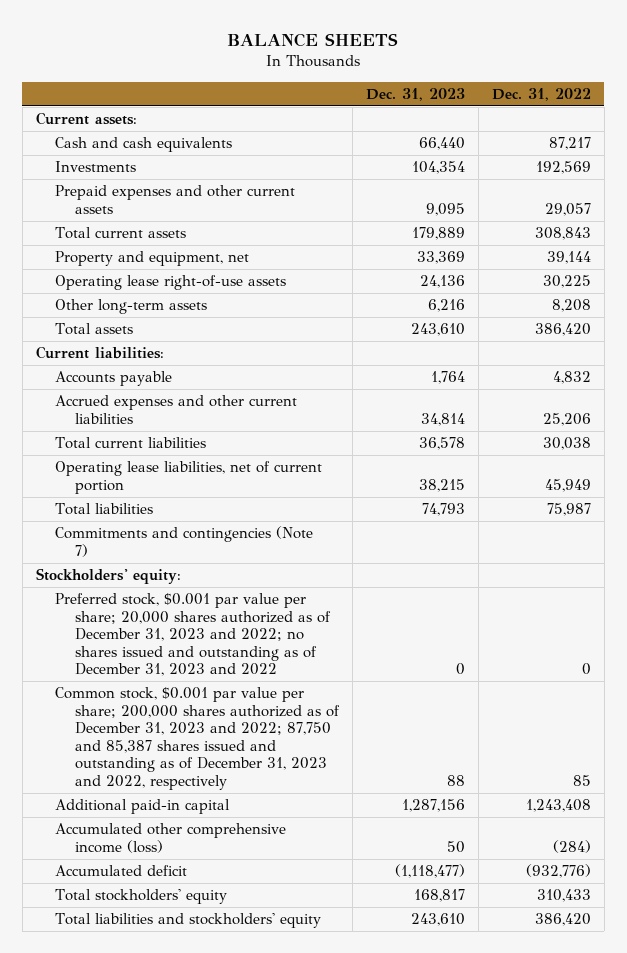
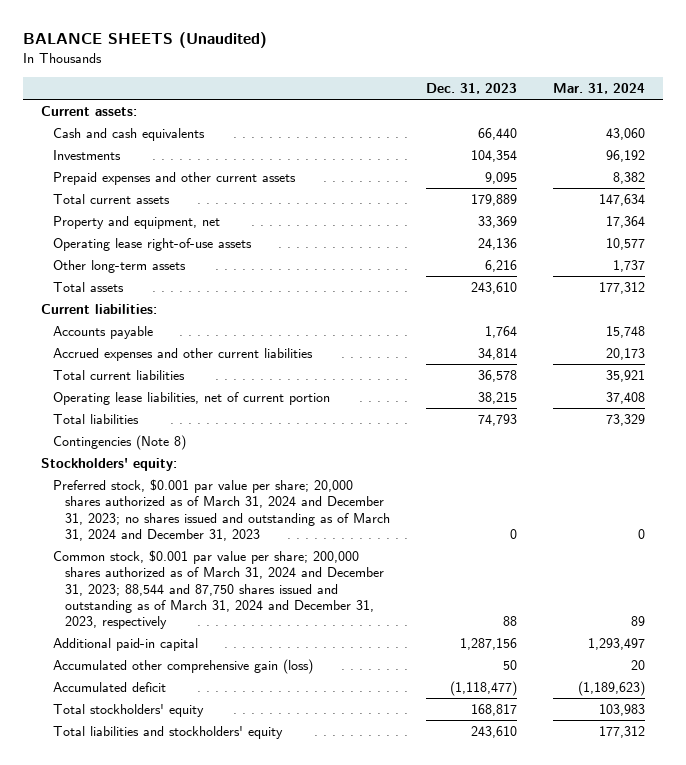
- BALANCE SHEETS
+ BALANCE SHEETS (Unaudited)
- | Dec. 31, 2023 | Dec. 31, 2022
+ | Dec. 31, 2023 | Mar. 31, 2024
- Commitments and contingencies (Note 7)
+ Contingencies (Note 8)
- Preferred stock, $0.001 par value per share; 20,000 shares authorized as of December 31, 2023 and 2022; no shares issued and outstanding as of December 31, 2023 and 2022 | 0 | 0
- Common stock, $0.001 par value per share; 200,000 shares authorized as of December 31, 2023 and 2022; 87,750 and 85,387 shares issued and outstanding as of December 31, 2023 and 2022, respectively | 88 | 85
+ Preferred stock, $0.001 par value per share; 20,000 shares authorized as of March 31, 2024 and December 31, 2023; no shares issued and outstanding as of March 31, 2024 and December 31, 2023 | 0 | 0
+ Common stock, $0.001 par value per share; 200,000 shares authorized as of March 31, 2024 and December 31, 2023; 88,544 and 87,750 shares issued and outstanding as of March 31, 2024 and December 31, 2023, respectively | 88 | 89
- Accumulated other comprehensive income (loss) | 50 | (284)
+ Accumulated other comprehensive gain (loss) | 50 | 20

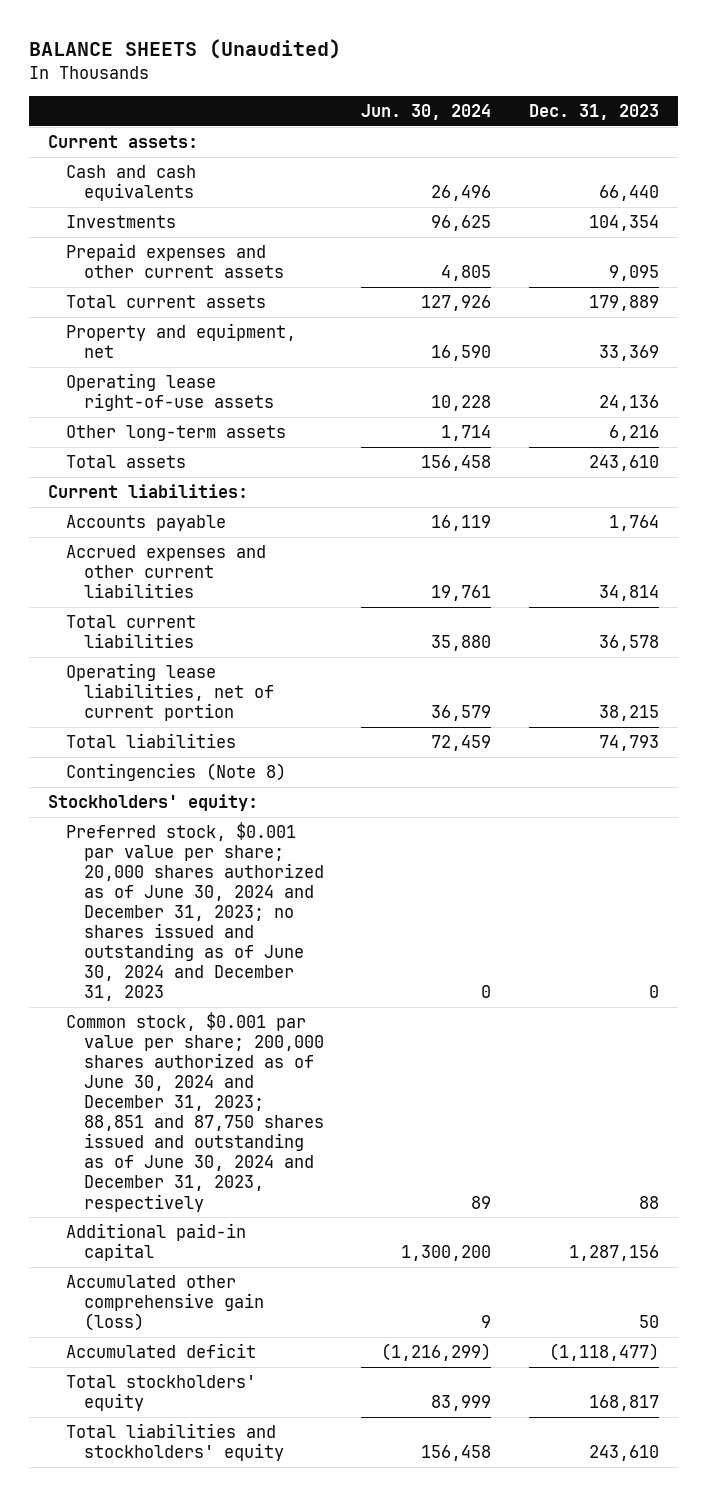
- | Dec. 31, 2023 | Mar. 31, 2024
+ | Jun. 30, 2024 | Dec. 31, 2023
- Preferred stock, $0.001 par value per share; 20,000 shares authorized as of March 31, 2024 and December 31, 2023; no shares issued and outstanding as of March 31, 2024 and December 31, 2023 | 0 | 0
- Common stock, $0.001 par value per share; 200,000 shares authorized as of March 31, 2024 and December 31, 2023; 88,544 and 87,750 shares issued and outstanding as of March 31, 2024 and December 31, 2023, respectively | 88 | 89
+ Preferred stock, $0.001 par value per share; 20,000 shares authorized as of June 30, 2024 and December 31, 2023; no shares issued and outstanding as of June 30, 2024 and December 31, 2023 | 0 | 0
+ Common stock, $0.001 par value per share; 200,000 shares authorized as of June 30, 2024 and December 31, 2023; 88,851 and 87,750 shares issued and outstanding as of June 30, 2024 and December 31, 2023, respectively | 89 | 88

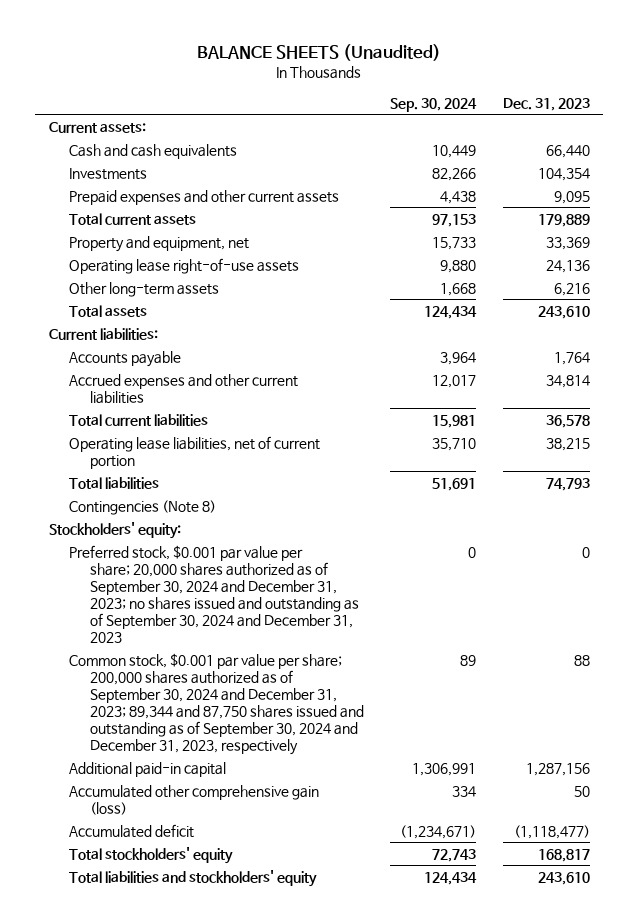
- | Jun. 30, 2024 | Dec. 31, 2023
+ | Sep. 30, 2024 | Dec. 31, 2023
- Preferred stock, $0.001 par value per share; 20,000 shares authorized as of June 30, 2024 and December 31, 2023; no shares issued and outstanding as of June 30, 2024 and December 31, 2023 | 0 | 0
- Common stock, $0.001 par value per share; 200,000 shares authorized as of June 30, 2024 and December 31, 2023; 88,851 and 87,750 shares issued and outstanding as of June 30, 2024 and December 31, 2023, respectively | 89 | 88
+ Preferred stock, $0.001 par value per share; 20,000 shares authorized as of September 30, 2024 and December 31, 2023; no shares issued and outstanding as of September 30, 2024 and December 31, 2023 | 0 | 0
+ Common stock, $0.001 par value per share; 200,000 shares authorized as of September 30, 2024 and December 31, 2023; 89,344 and 87,750 shares issued and outstanding as of September 30, 2024 and December 31, 2023, respectively | 89 | 88

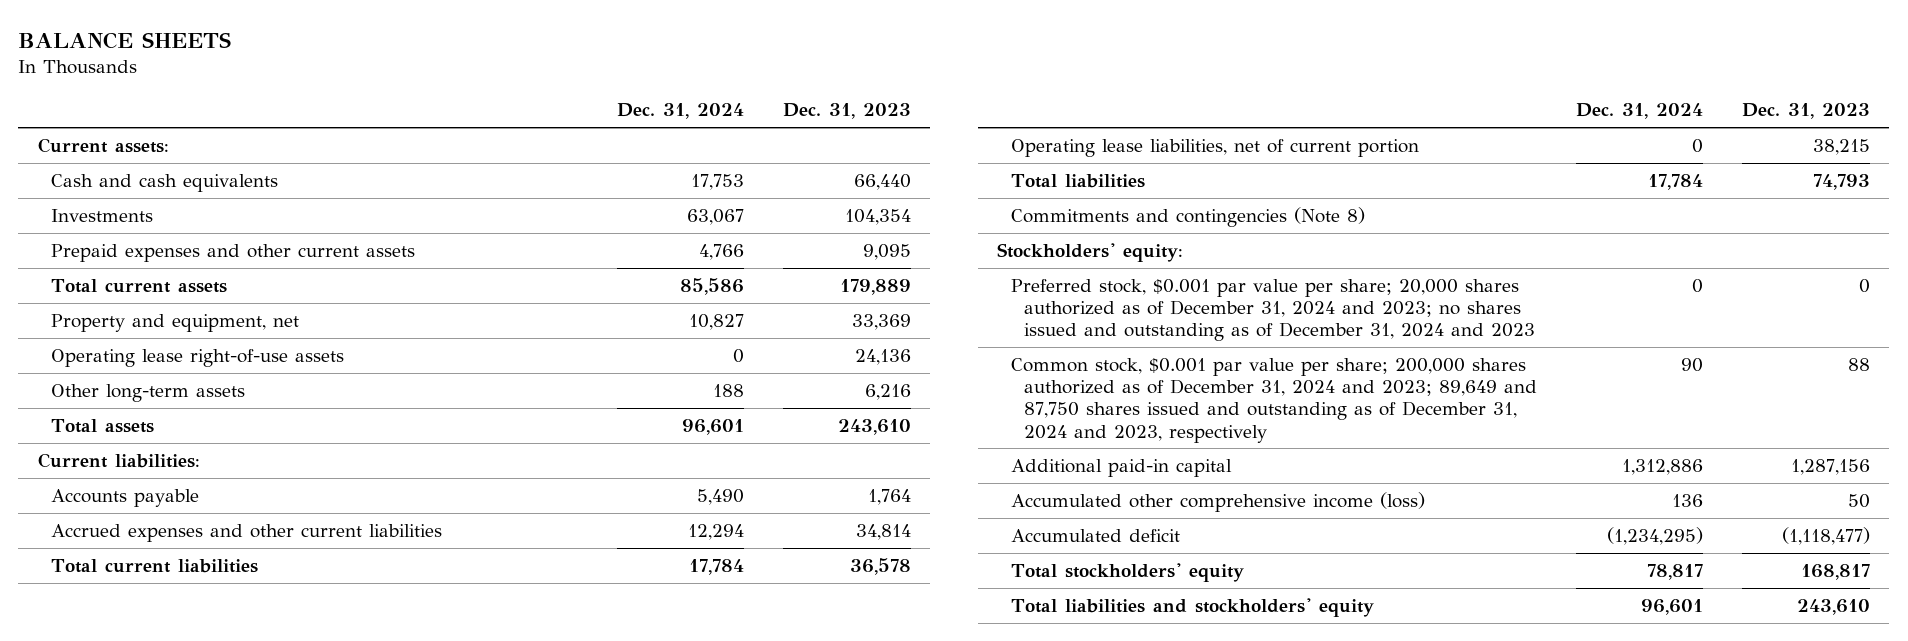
- BALANCE SHEETS (Unaudited)
+ BALANCE SHEETS
- | Sep. 30, 2024 | Dec. 31, 2023
+ | Dec. 31, 2024 | Dec. 31, 2023
- Contingencies (Note 8)
+ Commitments and contingencies (Note 8)
- Preferred stock, $0.001 par value per share; 20,000 shares authorized as of September 30, 2024 and December 31, 2023; no shares issued and outstanding as of September 30, 2024 and December 31, 2023 | 0 | 0
- Common stock, $0.001 par value per share; 200,000 shares authorized as of September 30, 2024 and December 31, 2023; 89,344 and 87,750 shares issued and outstanding as of September 30, 2024 and December 31, 2023, respectively | 89 | 88
+ Preferred stock, $0.001 par value per share; 20,000 shares authorized as of December 31, 2024 and 2023; no shares issued and outstanding as of December 31, 2024 and 2023 | 0 | 0
+ Common stock, $0.001 par value per share; 200,000 shares authorized as of December 31, 2024 and 2023; 89,649 and 87,750 shares issued and outstanding as of December 31, 2024 and 2023, respectively | 90 | 88
- Accumulated other comprehensive gain (loss) | 334 | 50
+ Accumulated other comprehensive income (loss) | 136 | 50

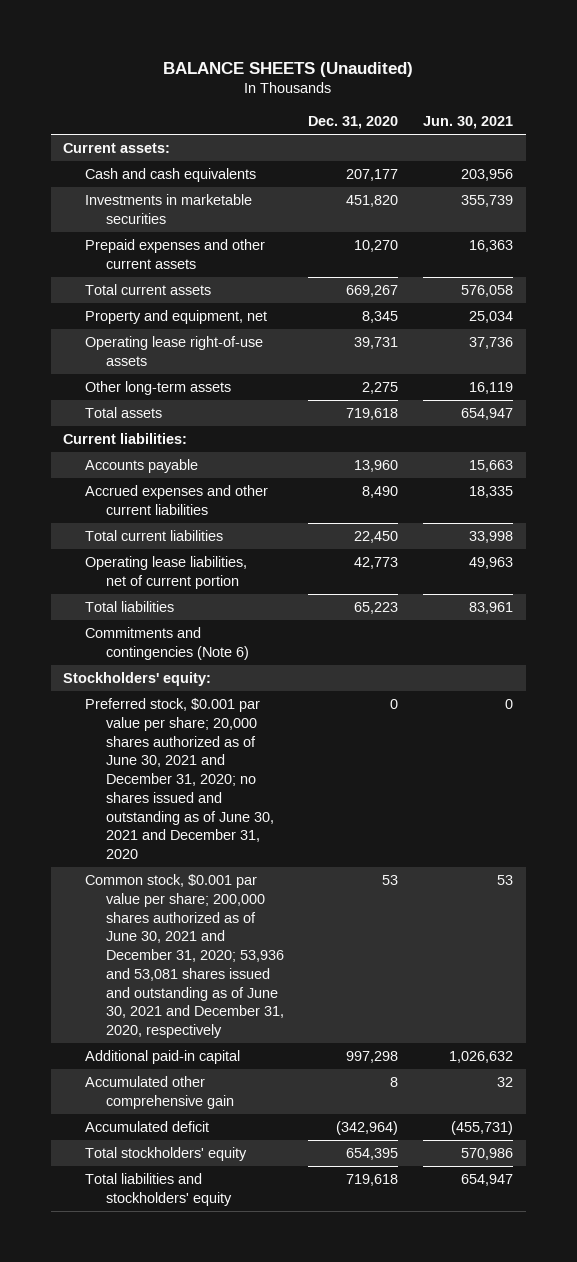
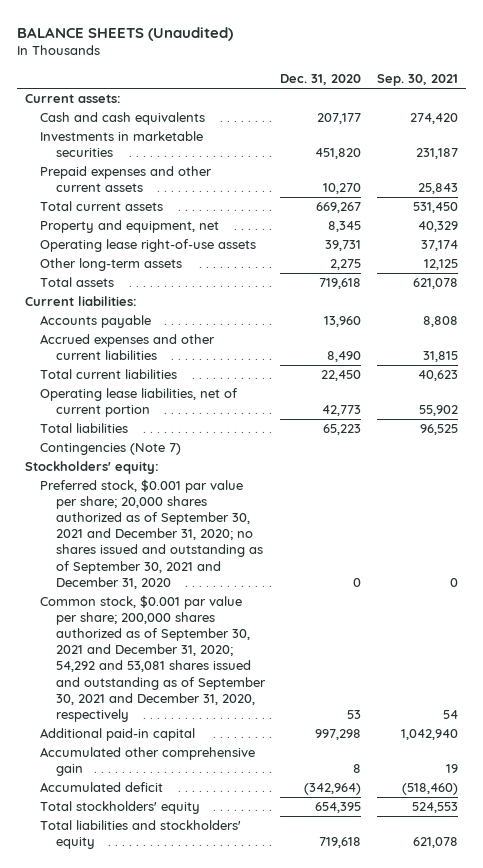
- | Dec. 31, 2020 | Jun. 30, 2021
+ | Dec. 31, 2020 | Sep. 30, 2021
- Commitments and contingencies (Note 6)
+ Contingencies (Note 7)
- Preferred stock, $0.001 par value per share; 20,000 shares authorized as of June 30, 2021 and December 31, 2020; no shares issued and outstanding as of June 30, 2021 and December 31, 2020 | 0 | 0
- Common stock, $0.001 par value per share; 200,000 shares authorized as of June 30, 2021 and December 31, 2020; 53,936 and 53,081 shares issued and outstanding as of June 30, 2021 and December 31, 2020, respectively | 53 | 53
+ Preferred stock, $0.001 par value per share; 20,000 shares authorized as of September 30, 2021 and December 31, 2020; no shares issued and outstanding as of September 30, 2021 and December 31, 2020 | 0 | 0
+ Common stock, $0.001 par value per share; 200,000 shares authorized as of September 30, 2021 and December 31, 2020; 54,292 and 53,081 shares issued and outstanding as of September 30, 2021 and December 31, 2020, respectively | 53 | 54

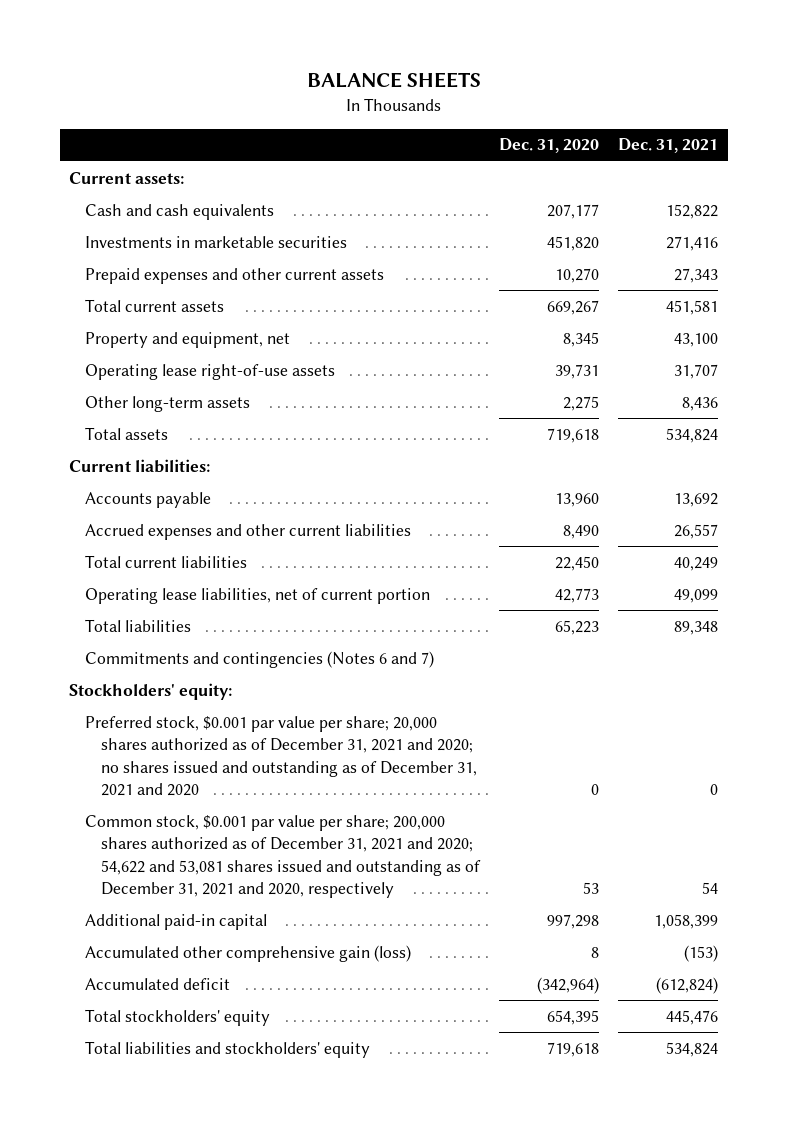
- BALANCE SHEETS (Unaudited)
+ BALANCE SHEETS
- | Dec. 31, 2020 | Sep. 30, 2021
+ | Dec. 31, 2020 | Dec. 31, 2021
- Contingencies (Note 7)
+ Commitments and contingencies (Notes 6 and 7)
- Preferred stock, $0.001 par value per share; 20,000 shares authorized as of September 30, 2021 and December 31, 2020; no shares issued and outstanding as of September 30, 2021 and December 31, 2020 | 0 | 0
- Common stock, $0.001 par value per share; 200,000 shares authorized as of September 30, 2021 and December 31, 2020; 54,292 and 53,081 shares issued and outstanding as of September 30, 2021 and December 31, 2020, respectively | 53 | 54
+ Preferred stock, $0.001 par value per share; 20,000 shares authorized as of December 31, 2021 and 2020; no shares issued and outstanding as of December 31, 2021 and 2020 | 0 | 0
+ Common stock, $0.001 par value per share; 200,000 shares authorized as of December 31, 2021 and 2020; 54,622 and 53,081 shares issued and outstanding as of December 31, 2021 and 2020, respectively | 53 | 54
- Accumulated other comprehensive gain | 8 | 19
+ Accumulated other comprehensive gain (loss) | 8 | (153)

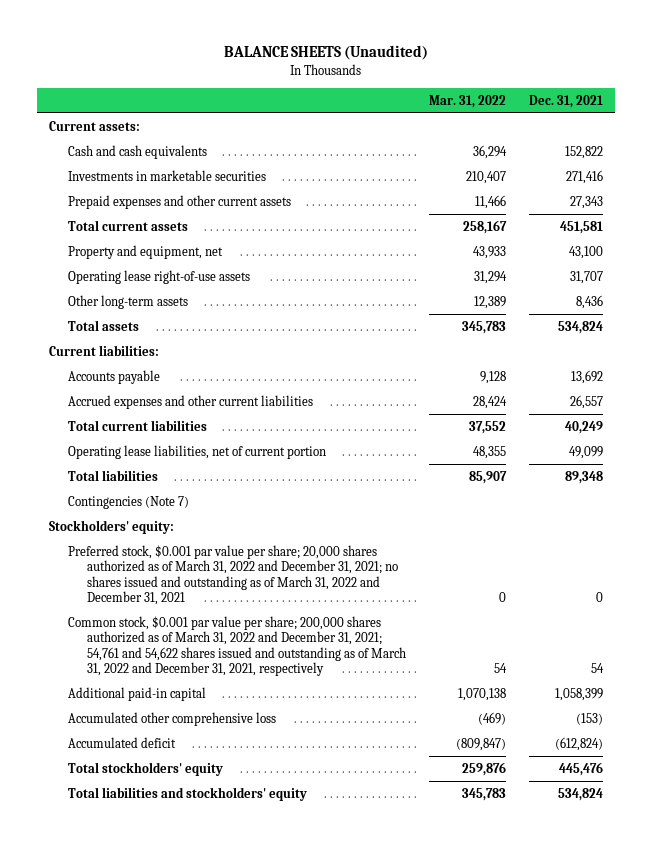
- BALANCE SHEETS
+ BALANCE SHEETS (Unaudited)
- | Dec. 31, 2020 | Dec. 31, 2021
+ | Mar. 31, 2022 | Dec. 31, 2021
- Commitments and contingencies (Notes 6 and 7)
+ Contingencies (Note 7)
- Preferred stock, $0.001 par value per share; 20,000 shares authorized as of December 31, 2021 and 2020; no shares issued and outstanding as of December 31, 2021 and 2020 | 0 | 0
- Common stock, $0.001 par value per share; 200,000 shares authorized as of December 31, 2021 and 2020; 54,622 and 53,081 shares issued and outstanding as of December 31, 2021 and 2020, respectively | 53 | 54
+ Preferred stock, $0.001 par value per share; 20,000 shares authorized as of March 31, 2022 and December 31, 2021; no shares issued and outstanding as of March 31, 2022 and December 31, 2021 | 0 | 0
+ Common stock, $0.001 par value per share; 200,000 shares authorized as of March 31, 2022 and December 31, 2021; 54,761 and 54,622 shares issued and outstanding as of March 31, 2022 and December 31, 2021, respectively | 54 | 54
- Accumulated other comprehensive gain (loss) | 8 | (153)
+ Accumulated other comprehensive loss | (469) | (153)

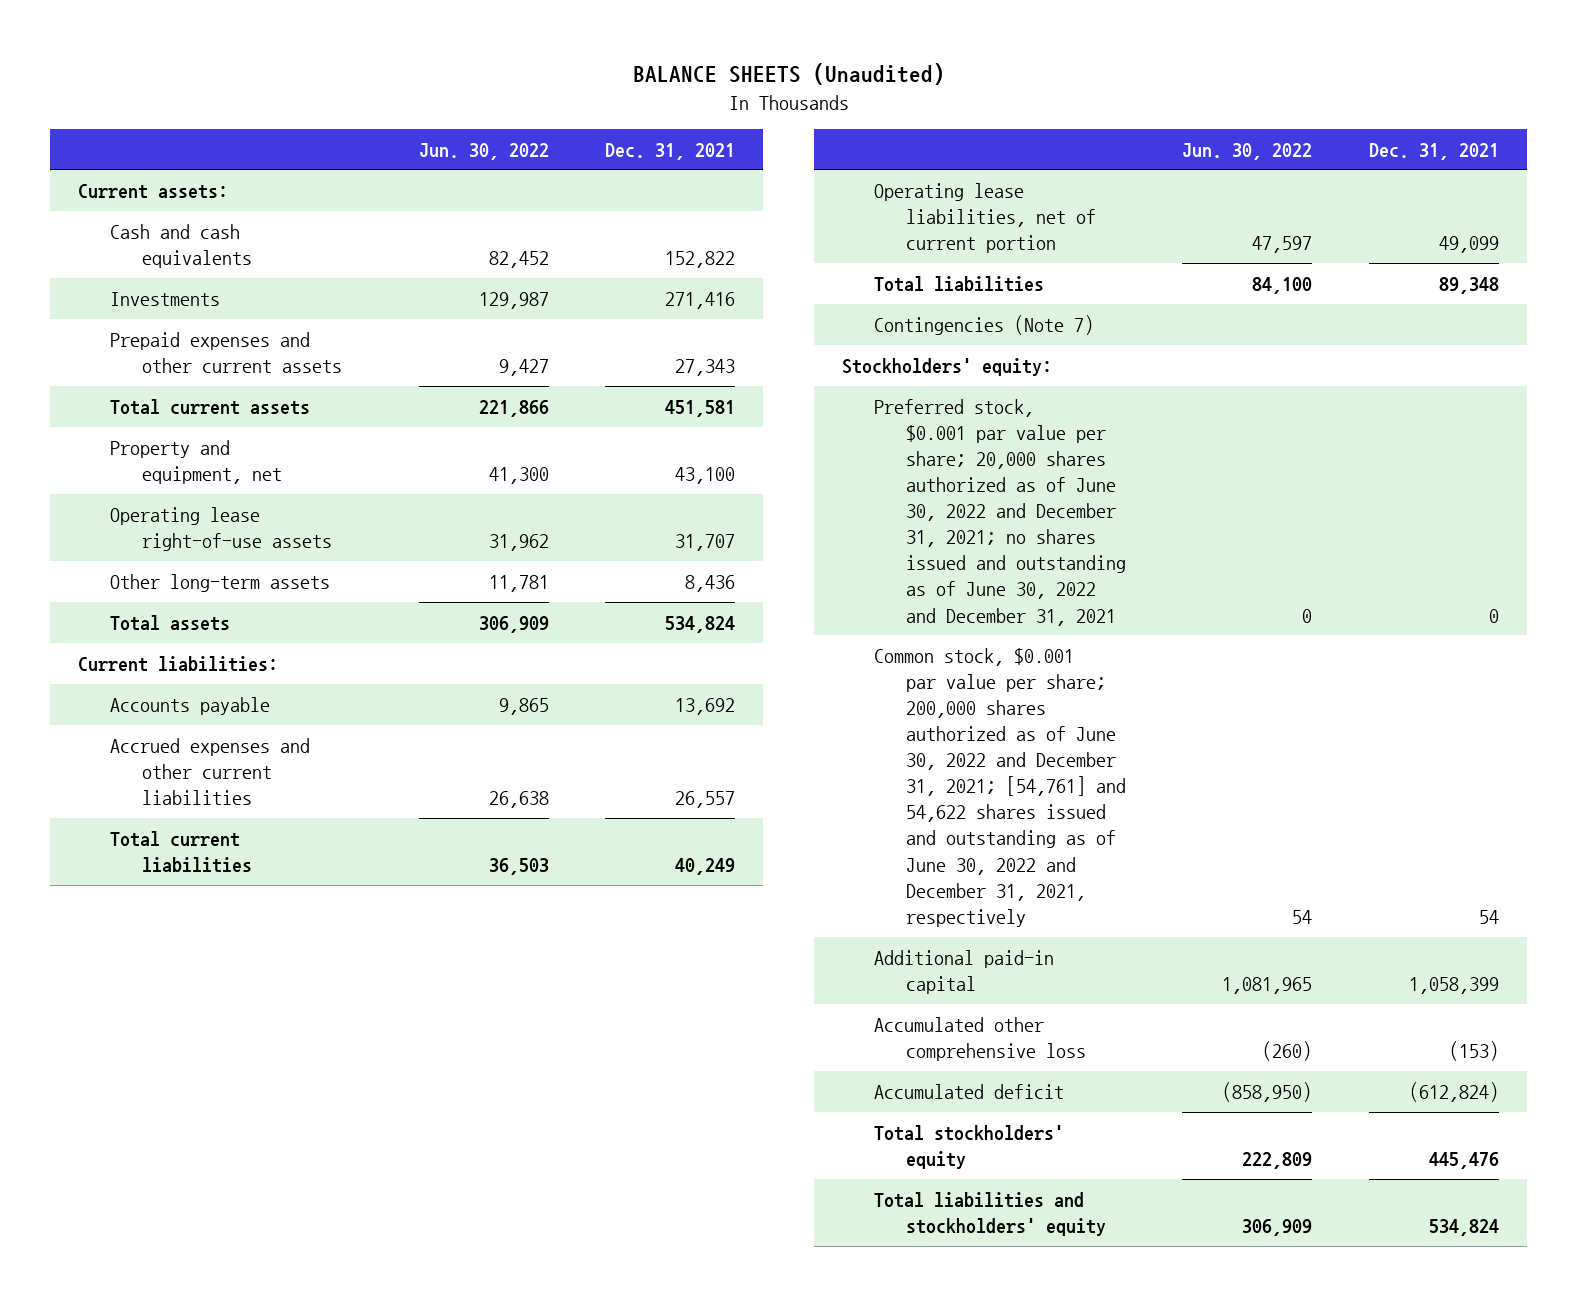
- | Mar. 31, 2022 | Dec. 31, 2021
+ | Jun. 30, 2022 | Dec. 31, 2021
- Investments in marketable securities | 210,407 | 271,416
+ Investments | 129,987 | 271,416
- Preferred stock, $0.001 par value per share; 20,000 shares authorized as of March 31, 2022 and December 31, 2021; no shares issued and outstanding as of March 31, 2022 and December 31, 2021 | 0 | 0
- Common stock, $0.001 par value per share; 200,000 shares authorized as of March 31, 2022 and December 31, 2021; 54,761 and 54,622 shares issued and outstanding as of March 31, 2022 and December 31, 2021, respectively | 54 | 54
+ Preferred stock, $0.001 par value per share; 20,000 shares authorized as of June 30, 2022 and December 31, 2021; no shares issued and outstanding as of June 30, 2022 and December 31, 2021 | 0 | 0
+ Common stock, $0.001 par value per share; 200,000 shares authorized as of June 30, 2022 and December 31, 2021; [54,761] and 54,622 shares issued and outstanding as of June 30, 2022 and December 31, 2021, respectively | 54 | 54

